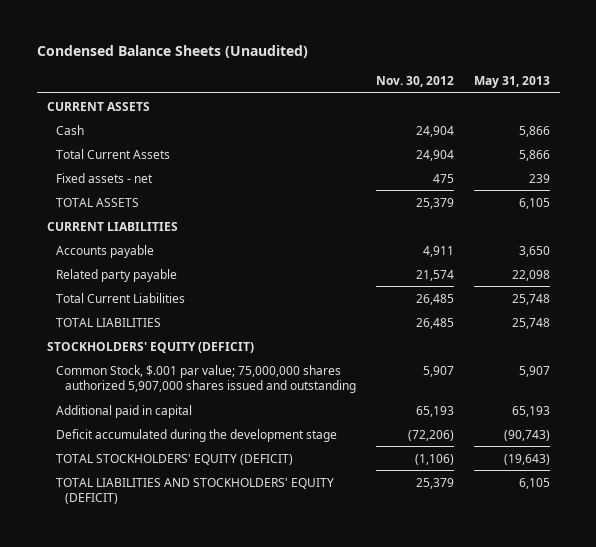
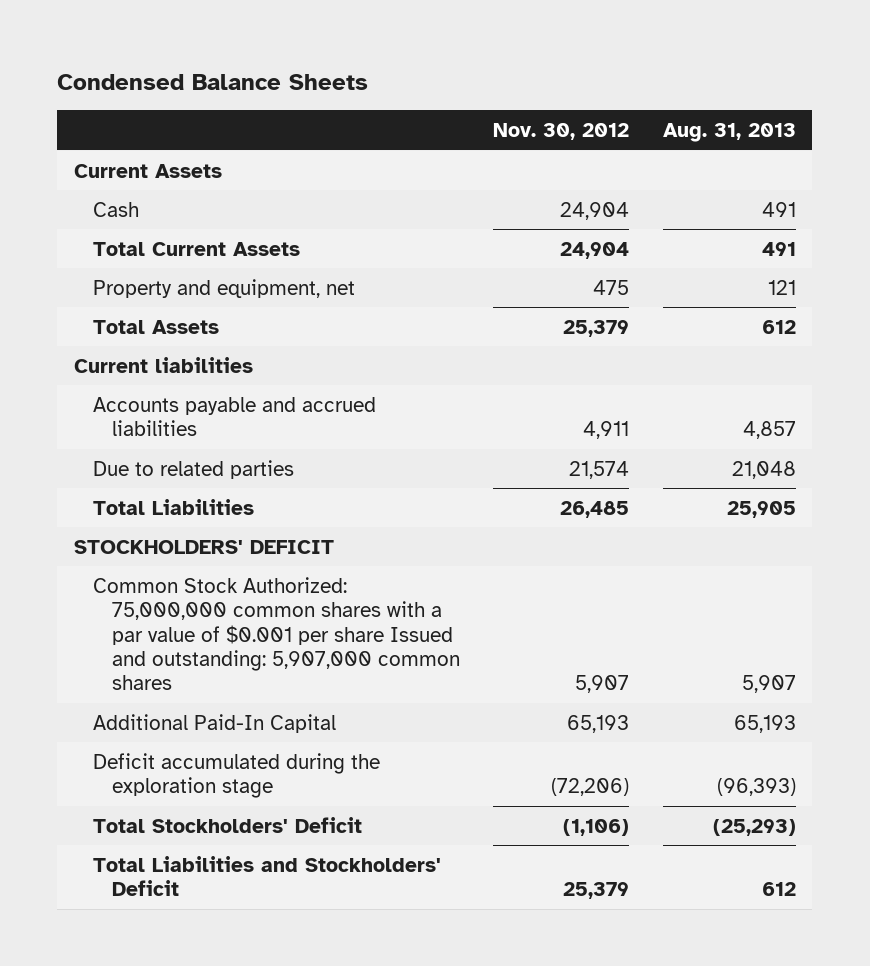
- Condensed Balance Sheets (Unaudited)
+ Condensed Balance Sheets
- | Nov. 30, 2012 | May 31, 2013
+ | Nov. 30, 2012 | Aug. 31, 2013
- CURRENT ASSETS
+ Current Assets
- Fixed assets - net | 475 | 239
- TOTAL ASSETS | 25,379 | 6,105
- CURRENT LIABILITIES
- Accounts payable | 4,911 | 3,650
- Related party payable | 21,574 | 22,098
- Total Current Liabilities | 26,485 | 25,748
- TOTAL LIABILITIES | 26,485 | 25,748
- STOCKHOLDERS' EQUITY (DEFICIT)
- Common Stock, $.001 par value; 75,000,000 shares authorized 5,907,000 shares issued and outstanding | 5,907 | 5,907
- Additional paid in capital | 65,193 | 65,193
- Deficit accumulated during the development stage | (72,206) | (90,743)
- TOTAL STOCKHOLDERS' EQUITY (DEFICIT) | (1,106) | (19,643)
- TOTAL LIABILITIES AND STOCKHOLDERS' EQUITY (DEFICIT) | 25,379 | 6,105
+ Property and equipment, net | 475 | 121
+ Total Assets | 25,379 | 612
+ Current liabilities
+ Accounts payable and accrued liabilities | 4,911 | 4,857
+ Due to related parties | 21,574 | 21,048
+ Total Liabilities | 26,485 | 25,905
+ STOCKHOLDERS' DEFICIT
+ Common Stock Authorized: 75,000,000 common shares with a par value of $0.001 per share Issued and outstanding: 5,907,000 common shares | 5,907 | 5,907
+ Additional Paid-In Capital | 65,193 | 65,193
+ Deficit accumulated during the exploration stage | (72,206) | (96,393)
+ Total Stockholders' Deficit | (1,106) | (25,293)
+ Total Liabilities and Stockholders' Deficit | 25,379 | 612

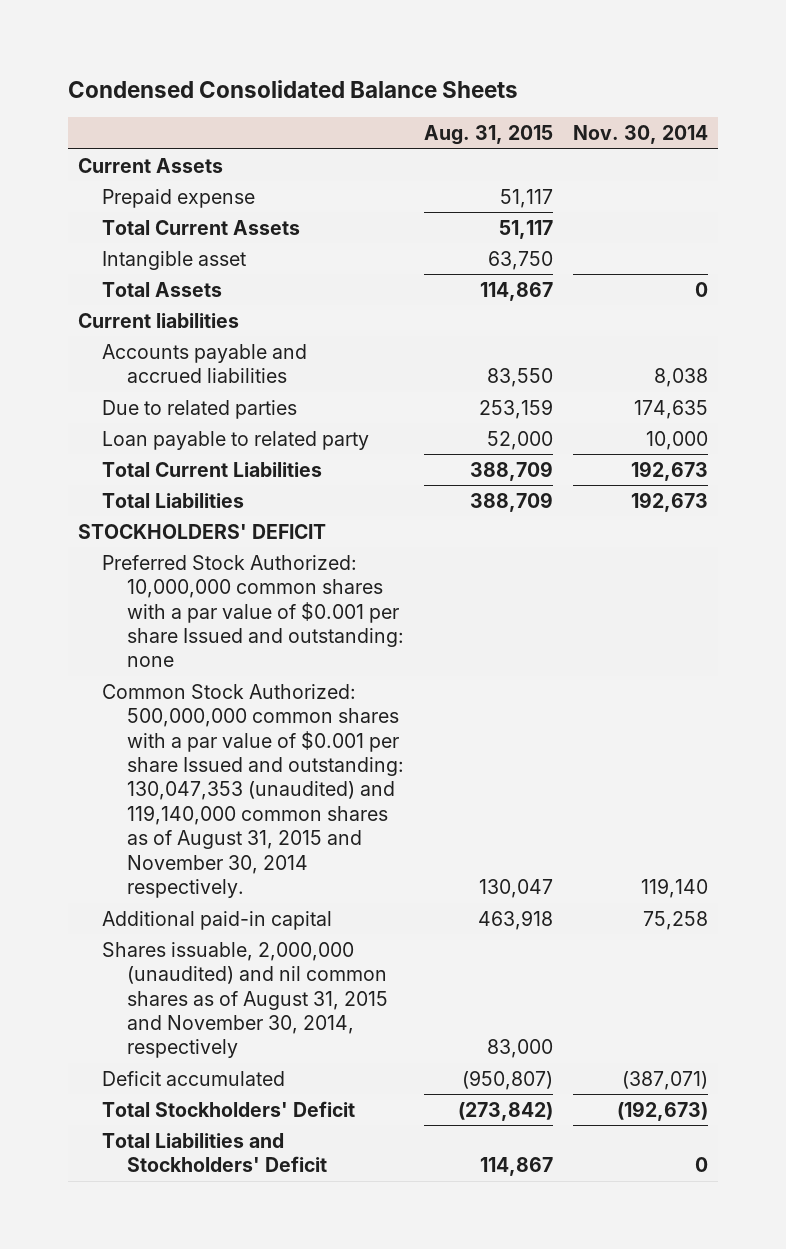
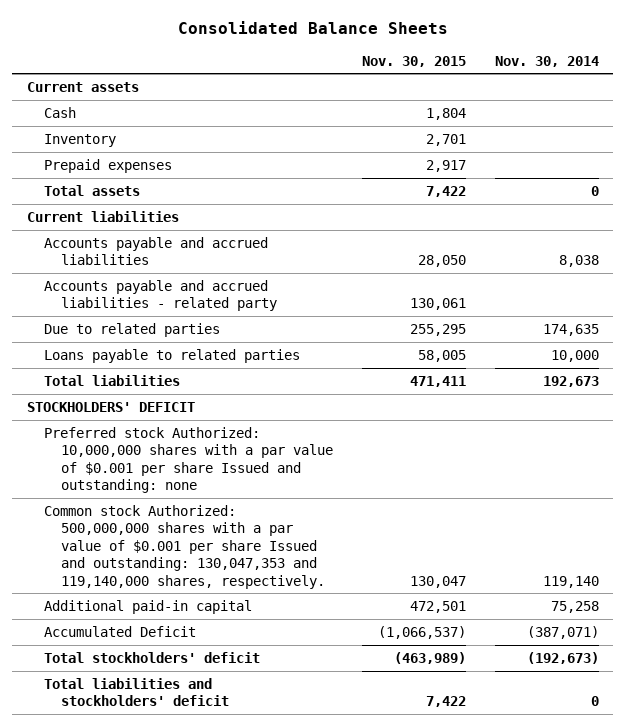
- Condensed Consolidated Balance Sheets
+ Consolidated Balance Sheets
- | Aug. 31, 2015 | Nov. 30, 2014
+ | Nov. 30, 2015 | Nov. 30, 2014
- Current Assets
- Prepaid expense | 51,117 |
- Total Current Assets | 51,117 |
- Intangible asset | 63,750 |
- Total Assets | 114,867 | 0
+ Current assets
+ Cash | 1,804 |
+ Inventory | 2,701 |
+ Prepaid expenses | 2,917 |
+ Total assets | 7,422 | 0
+ Accounts payable and accrued liabilities - related party | 130,061 |
- Loan payable to related party | 52,000 | 10,000
- Total Current Liabilities | 388,709 | 192,673
- Total Liabilities | 388,709 | 192,673
+ Loans payable to related parties | 58,005 | 10,000
+ Total liabilities | 471,411 | 192,673
- Preferred Stock Authorized: 10,000,000 common shares with a par value of $0.001 per share Issued and outstanding: none
- Common Stock Authorized: 500,000,000 common shares with a par value of $0.001 per share Issued and outstanding: 130,047,353 (unaudited) and 119,140,000 common shares as of August 31, 2015 and November 30, 2014 respectively. | 130,047 | 119,140
+ Preferred stock Authorized: 10,000,000 shares with a par value of $0.001 per share Issued and outstanding: none
+ Common stock Authorized: 500,000,000 shares with a par value of $0.001 per share Issued and outstanding: 130,047,353 and 119,140,000 shares, respectively. | 130,047 | 119,140
- Shares issuable, 2,000,000 (unaudited) and nil common shares as of August 31, 2015 and November 30, 2014, respectively | 83,000 |
- Deficit accumulated | (950,807) | (387,071)
- Total Stockholders' Deficit | (273,842) | (192,673)
- Total Liabilities and Stockholders' Deficit | 114,867 | 0
+ Accumulated Deficit | (1,066,537) | (387,071)
+ Total stockholders' deficit | (463,989) | (192,673)
+ Total liabilities and stockholders' deficit | 7,422 | 0

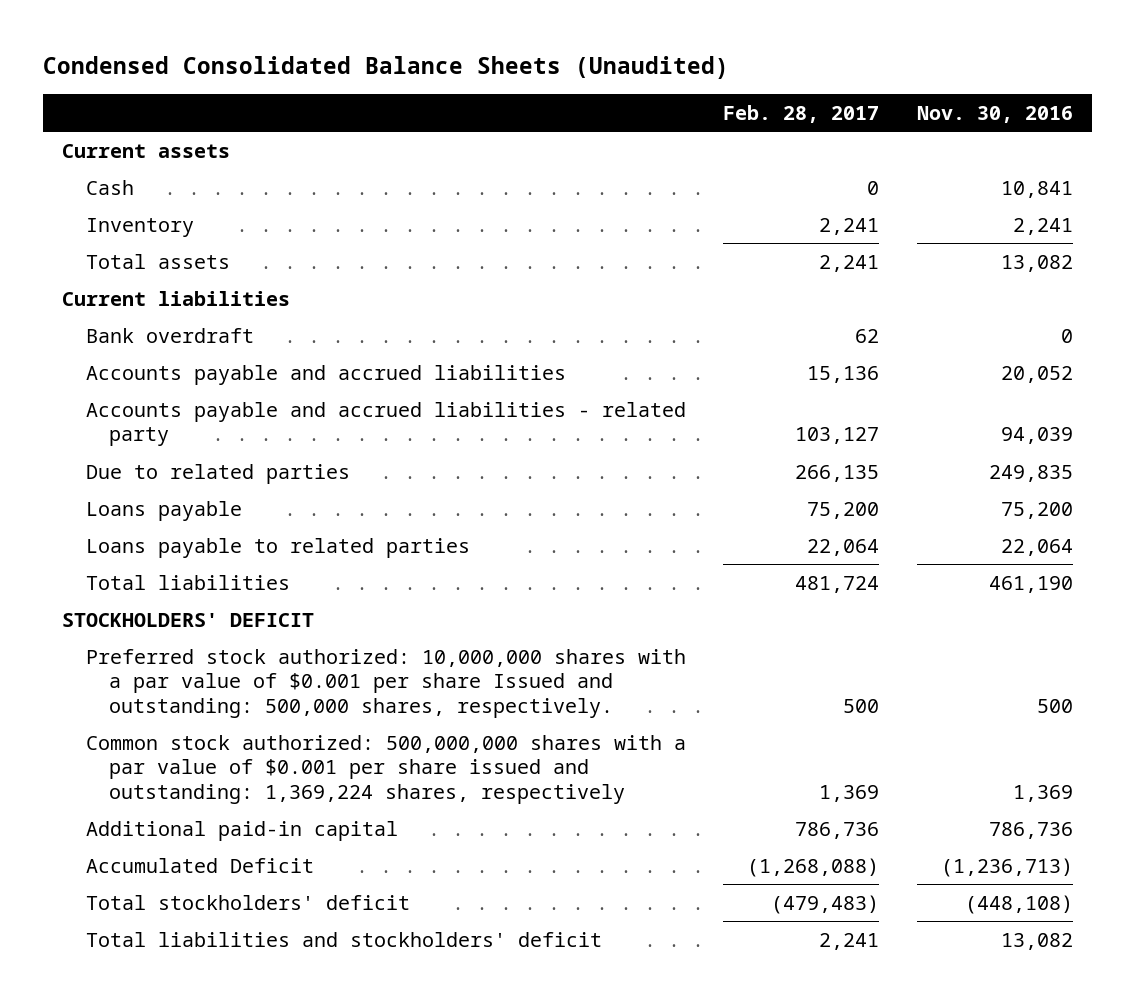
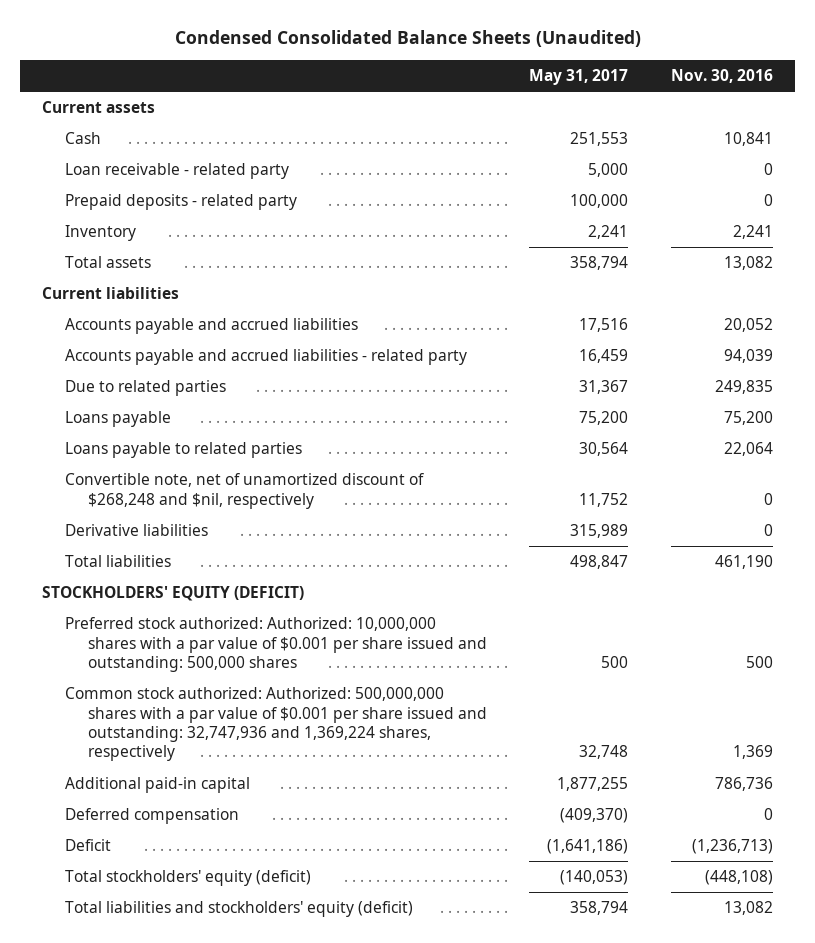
- | Feb. 28, 2017 | Nov. 30, 2016
+ | May 31, 2017 | Nov. 30, 2016
+ Loan receivable - related party | 5,000 | 0
+ Prepaid deposits - related party | 100,000 | 0
- Bank overdraft | 62 | 0
+ Convertible note, net of unamortized discount of $268,248 and $nil, respectively | 11,752 | 0
+ Derivative liabilities | 315,989 | 0
- STOCKHOLDERS' DEFICIT
- Preferred stock authorized: 10,000,000 shares with a par value of $0.001 per share Issued and outstanding: 500,000 shares, respectively. | 500 | 500
- Common stock authorized: 500,000,000 shares with a par value of $0.001 per share issued and outstanding: 1,369,224 shares, respectively | 1,369 | 1,369
+ STOCKHOLDERS' EQUITY (DEFICIT)
+ Preferred stock authorized: Authorized: 10,000,000 shares with a par value of $0.001 per share issued and outstanding: 500,000 shares | 500 | 500
+ Common stock authorized: Authorized: 500,000,000 shares with a par value of $0.001 per share issued and outstanding: 32,747,936 and 1,369,224 shares, respectively | 32,748 | 1,369
- Accumulated Deficit | (1,268,088) | (1,236,713)
- Total stockholders' deficit | (479,483) | (448,108)
- Total liabilities and stockholders' deficit | 2,241 | 13,082
+ Deferred compensation | (409,370) | 0
+ Deficit | (1,641,186) | (1,236,713)
+ Total stockholders' equity (deficit) | (140,053) | (448,108)
+ Total liabilities and stockholders' equity (deficit) | 358,794 | 13,082

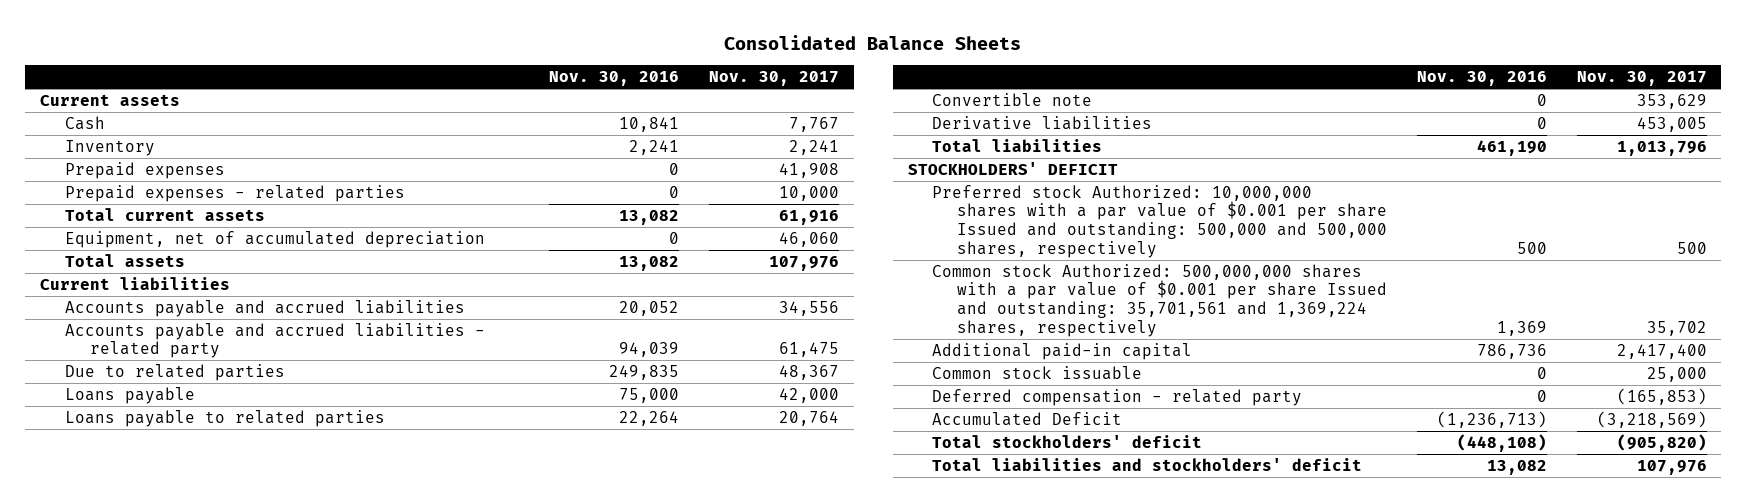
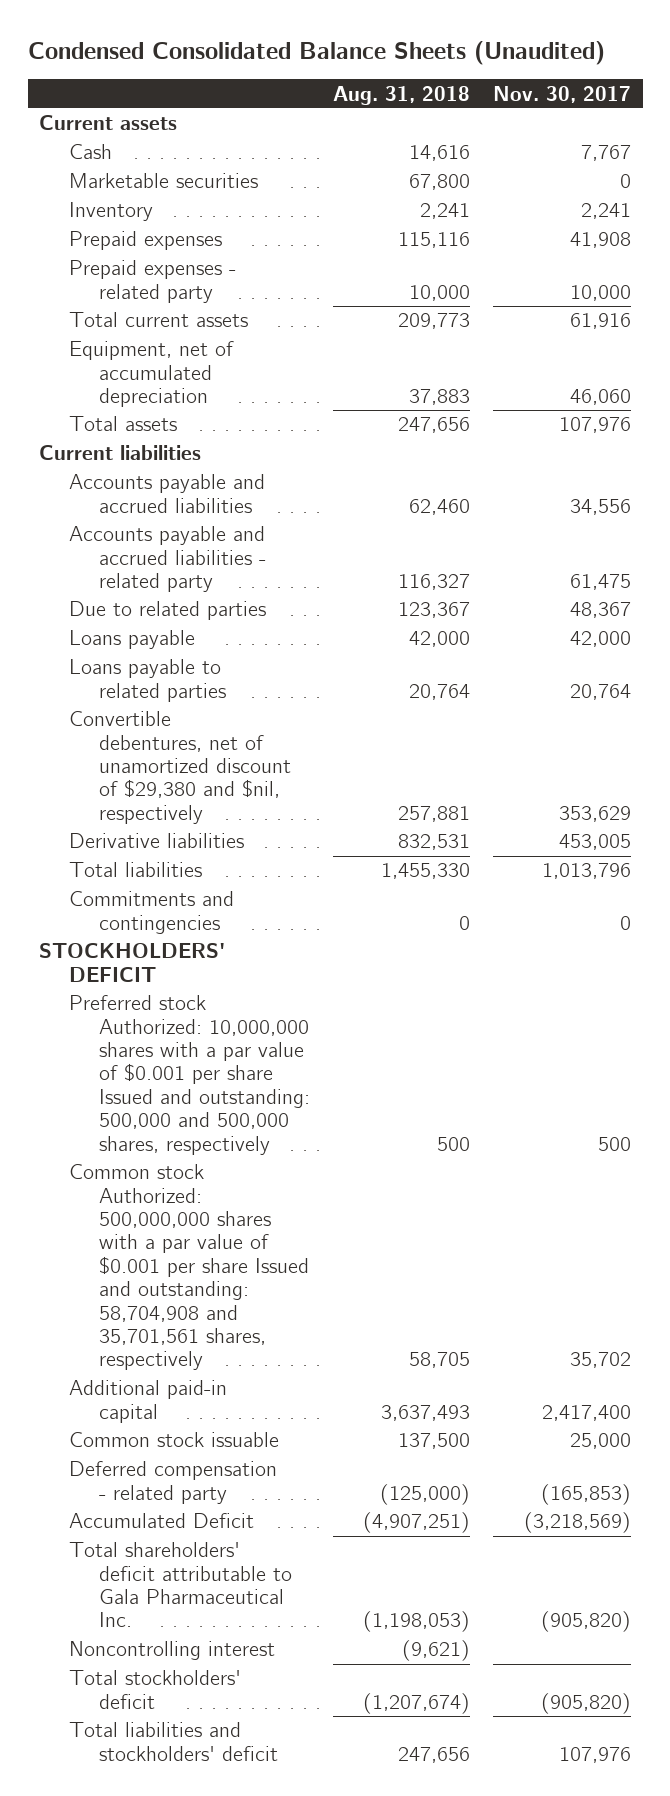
- Consolidated Balance Sheets
+ Condensed Consolidated Balance Sheets (Unaudited)
- | Nov. 30, 2016 | Nov. 30, 2017
+ | Aug. 31, 2018 | Nov. 30, 2017
+ Marketable securities | 67,800 | 0
- Prepaid expenses - related parties | 0 | 10,000
+ Prepaid expenses - related party | 10,000 | 10,000
- Convertible note | 0 | 353,629
+ Convertible debentures, net of unamortized discount of $29,380 and $nil, respectively | 257,881 | 353,629
+ Commitments and contingencies | 0 | 0
- Common stock Authorized: 500,000,000 shares with a par value of $0.001 per share Issued and outstanding: 35,701,561 and 1,369,224 shares, respectively | 1,369 | 35,702
+ Common stock Authorized: 500,000,000 shares with a par value of $0.001 per share Issued and outstanding: 58,704,908 and 35,701,561 shares, respectively | 58,705 | 35,702
+ Total shareholders' deficit attributable to Gala Pharmaceutical Inc. | (1,198,053) | (905,820)
+ Noncontrolling interest | (9,621) |

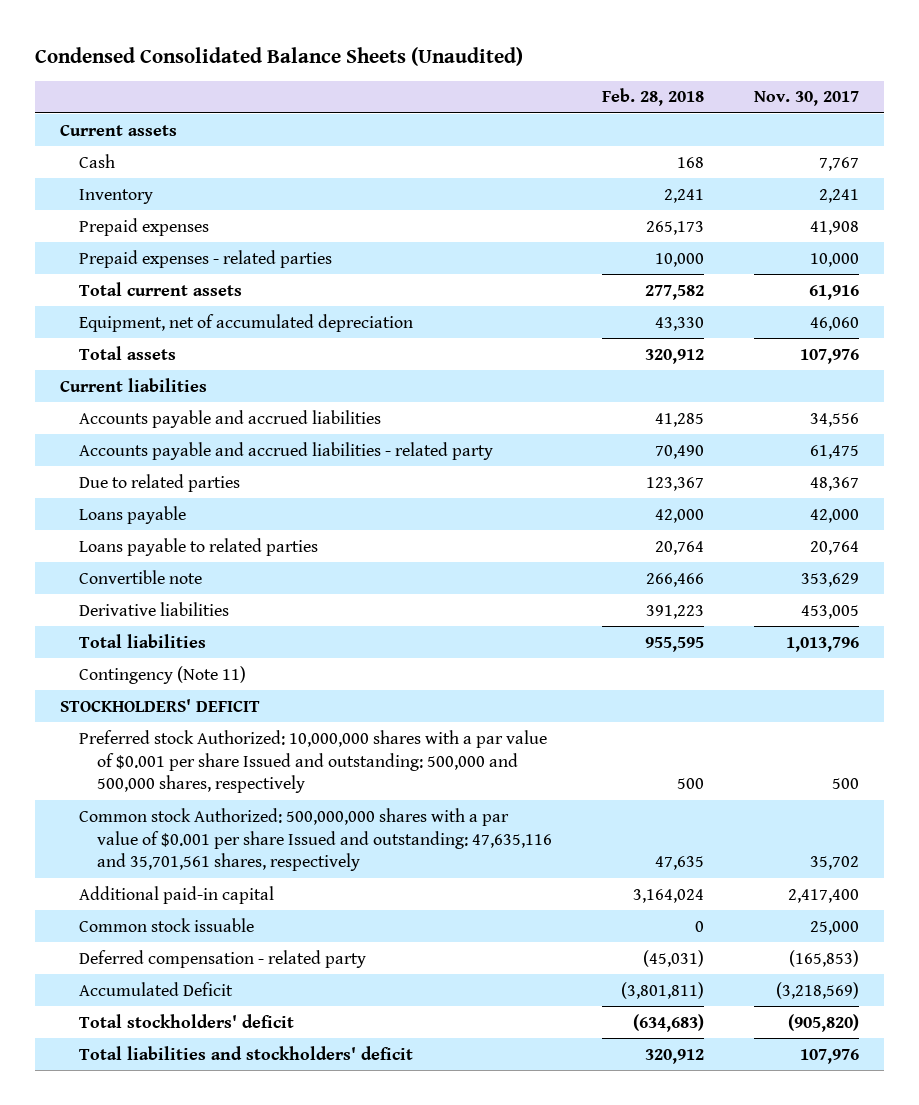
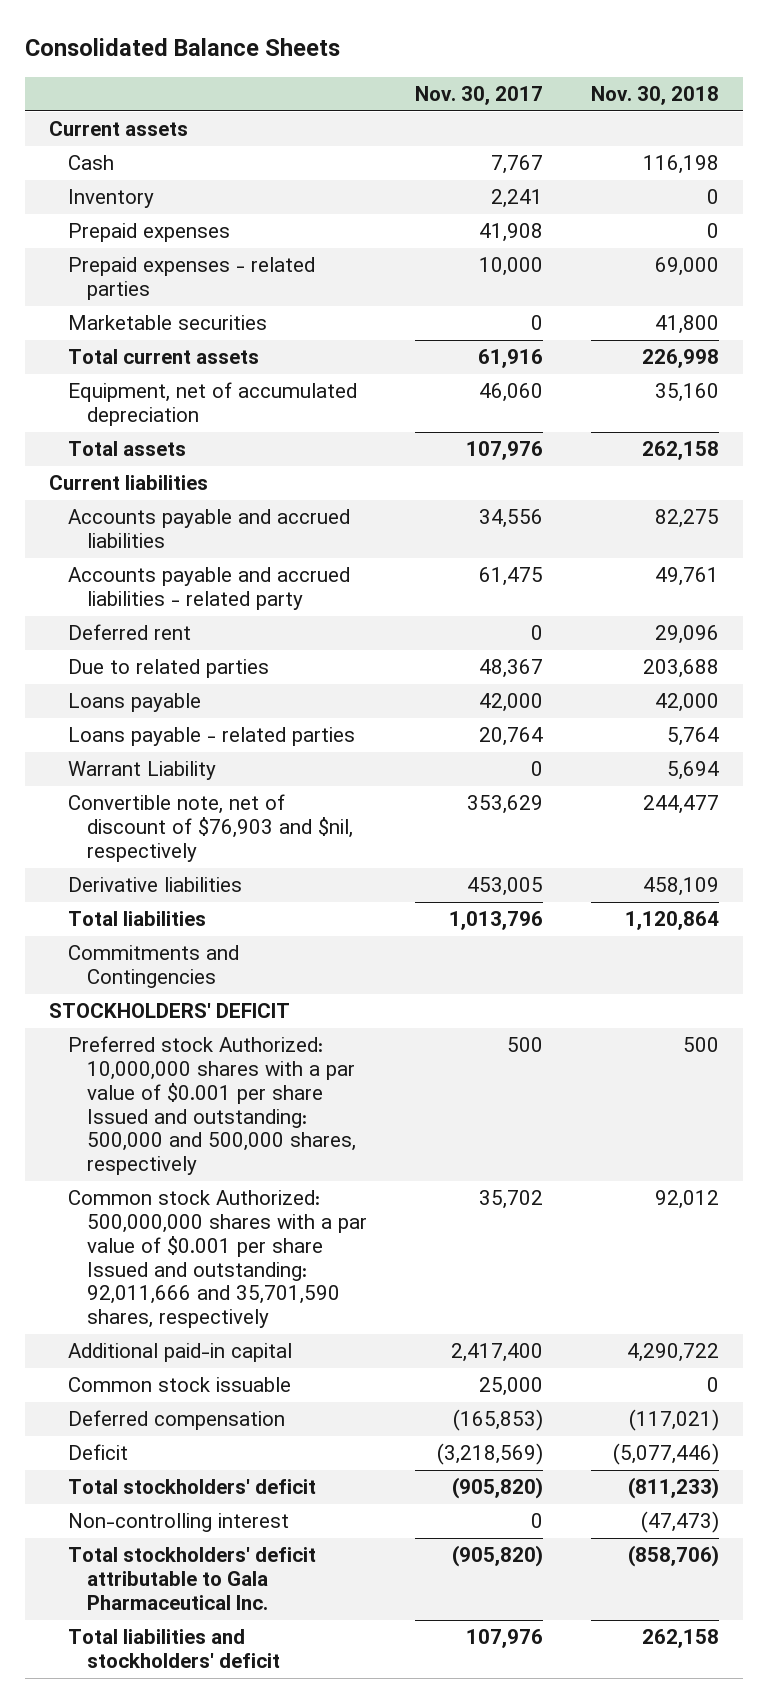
- Condensed Consolidated Balance Sheets (Unaudited)
+ Consolidated Balance Sheets
- | Feb. 28, 2018 | Nov. 30, 2017
+ | Nov. 30, 2017 | Nov. 30, 2018
+ Marketable securities | 0 | 41,800
+ Deferred rent | 0 | 29,096
- Loans payable to related parties | 20,764 | 20,764
- Convertible note | 266,466 | 353,629
+ Loans payable - related parties | 20,764 | 5,764
+ Warrant Liability | 0 | 5,694
+ Convertible note, net of discount of $76,903 and $nil, respectively | 353,629 | 244,477
- Contingency (Note 11)
+ Commitments and Contingencies
- Common stock Authorized: 500,000,000 shares with a par value of $0.001 per share Issued and outstanding: 47,635,116 and 35,701,561 shares, respectively | 47,635 | 35,702
+ Common stock Authorized: 500,000,000 shares with a par value of $0.001 per share Issued and outstanding: 92,011,666 and 35,701,590 shares, respectively | 35,702 | 92,012
- Deferred compensation - related party | (45,031) | (165,853)
- Accumulated Deficit | (3,801,811) | (3,218,569)
+ Deferred compensation | (165,853) | (117,021)
+ Deficit | (3,218,569) | (5,077,446)
+ Non-controlling interest | 0 | (47,473)
+ Total stockholders' deficit attributable to Gala Pharmaceutical Inc. | (905,820) | (858,706)

